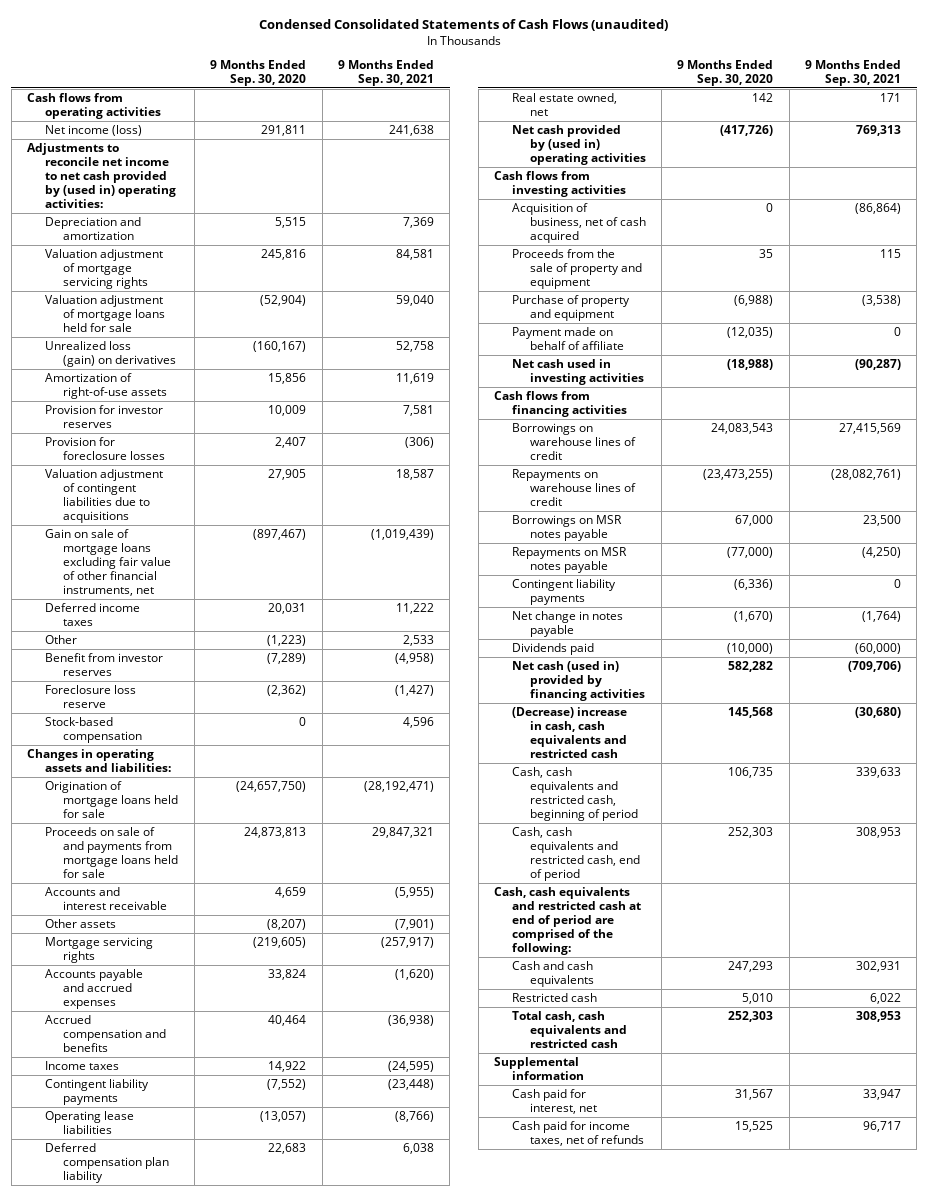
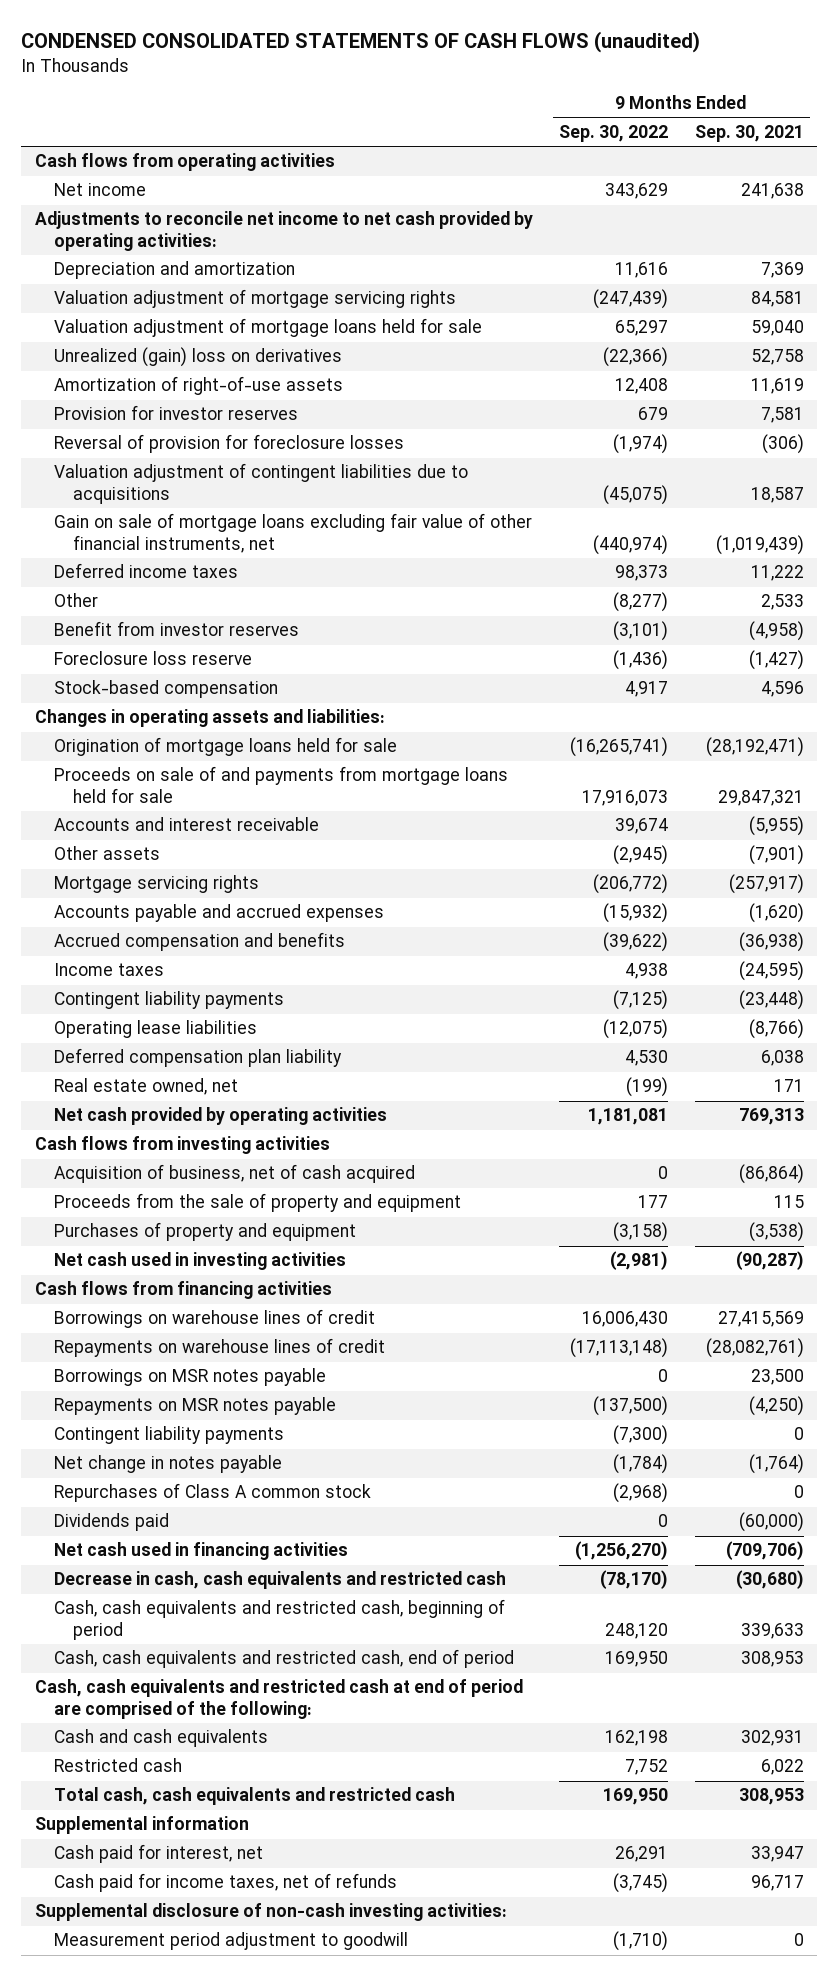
- Condensed Consolidated Statements of Cash Flows (unaudited)
+ CONDENSED CONSOLIDATED STATEMENTS OF CASH FLOWS (unaudited)
- | 9 Months Ended Sep. 30, 2020 | 9 Months Ended Sep. 30, 2021
+ | 9 Months Ended Sep. 30, 2022 | 9 Months Ended Sep. 30, 2021
- Net income (loss) | 291,811 | 241,638
- Adjustments to reconcile net income to net cash provided by (used in) operating activities:
+ Net income | 343,629 | 241,638
+ Adjustments to reconcile net income to net cash provided by operating activities:
- Unrealized loss (gain) on derivatives | (160,167) | 52,758
+ Unrealized (gain) loss on derivatives | (22,366) | 52,758
- Provision for foreclosure losses | 2,407 | (306)
+ Reversal of provision for foreclosure losses | (1,974) | (306)
- Net cash provided by (used in) operating activities | (417,726) | 769,313
+ Net cash provided by operating activities | 1,181,081 | 769,313
- Purchase of property and equipment | (6,988) | (3,538)
- Payment made on behalf of affiliate | (12,035) | 0
+ Purchases of property and equipment | (3,158) | (3,538)
+ Repurchases of Class A common stock | (2,968) | 0
- Net cash (used in) provided by financing activities | 582,282 | (709,706)
- (Decrease) increase in cash, cash equivalents and restricted cash | 145,568 | (30,680)
+ Net cash used in financing activities | (1,256,270) | (709,706)
+ Decrease in cash, cash equivalents and restricted cash | (78,170) | (30,680)
+ Supplemental disclosure of non-cash investing activities:
+ Measurement period adjustment to goodwill | (1,710) | 0

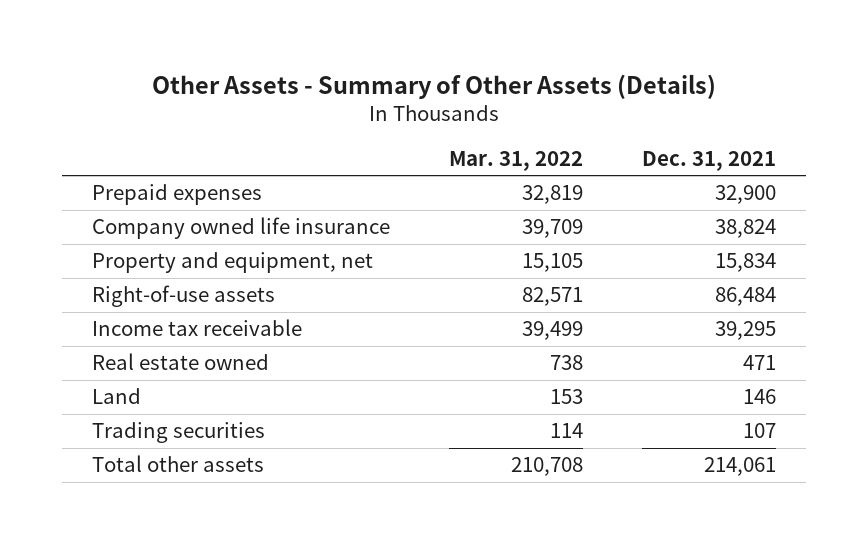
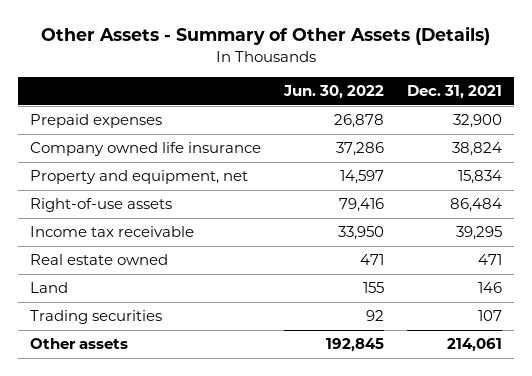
- | Mar. 31, 2022 | Dec. 31, 2021
+ | Jun. 30, 2022 | Dec. 31, 2021
- Total other assets | 210,708 | 214,061
+ Other assets | 192,845 | 214,061

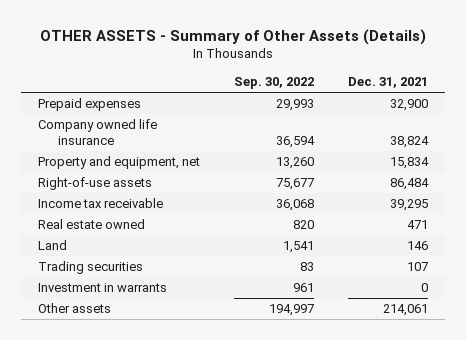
- Other Assets - Summary of Other Assets (Details)
+ OTHER ASSETS - Summary of Other Assets (Details)
- | Jun. 30, 2022 | Dec. 31, 2021
+ | Sep. 30, 2022 | Dec. 31, 2021
+ Investment in warrants | 961 | 0

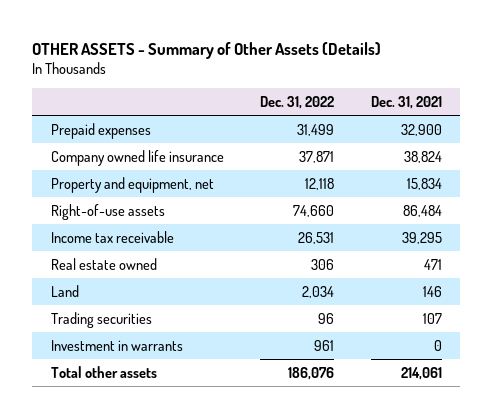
- | Sep. 30, 2022 | Dec. 31, 2021
+ | Dec. 31, 2022 | Dec. 31, 2021
- Other assets | 194,997 | 214,061
+ Total other assets | 186,076 | 214,061

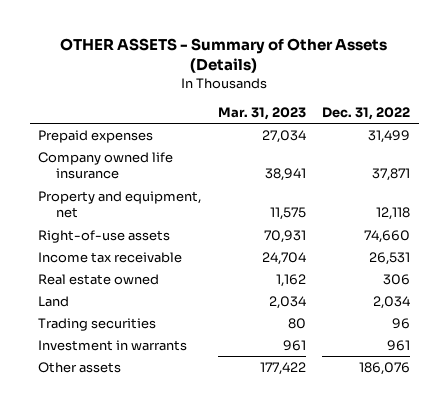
- | Dec. 31, 2022 | Dec. 31, 2021
+ | Mar. 31, 2023 | Dec. 31, 2022
- Total other assets | 186,076 | 214,061
+ Other assets | 177,422 | 186,076

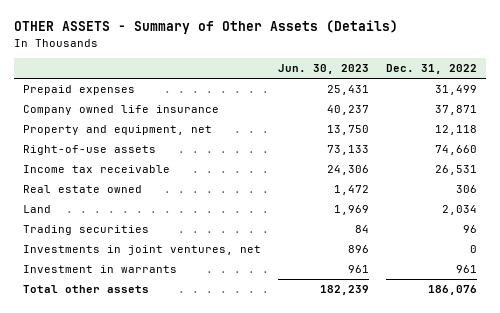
- | Mar. 31, 2023 | Dec. 31, 2022
+ | Jun. 30, 2023 | Dec. 31, 2022
+ Investments in joint ventures, net | 896 | 0
- Other assets | 177,422 | 186,076
+ Total other assets | 182,239 | 186,076

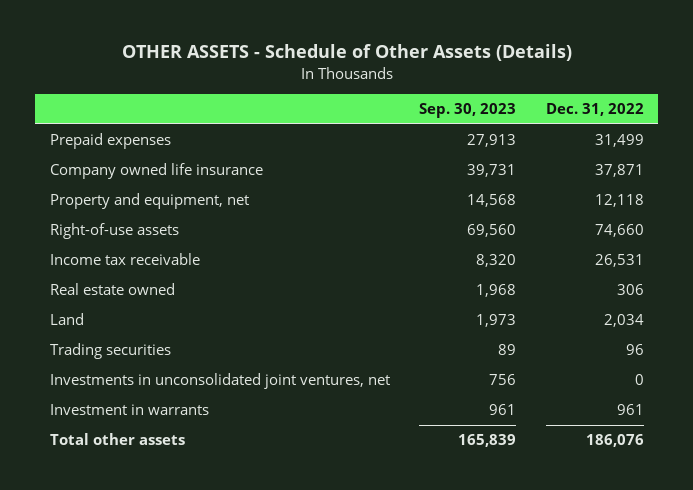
- OTHER ASSETS - Summary of Other Assets (Details)
+ OTHER ASSETS - Schedule of Other Assets (Details)
- | Jun. 30, 2023 | Dec. 31, 2022
+ | Sep. 30, 2023 | Dec. 31, 2022
- Investments in joint ventures, net | 896 | 0
+ Investments in unconsolidated joint ventures, net | 756 | 0

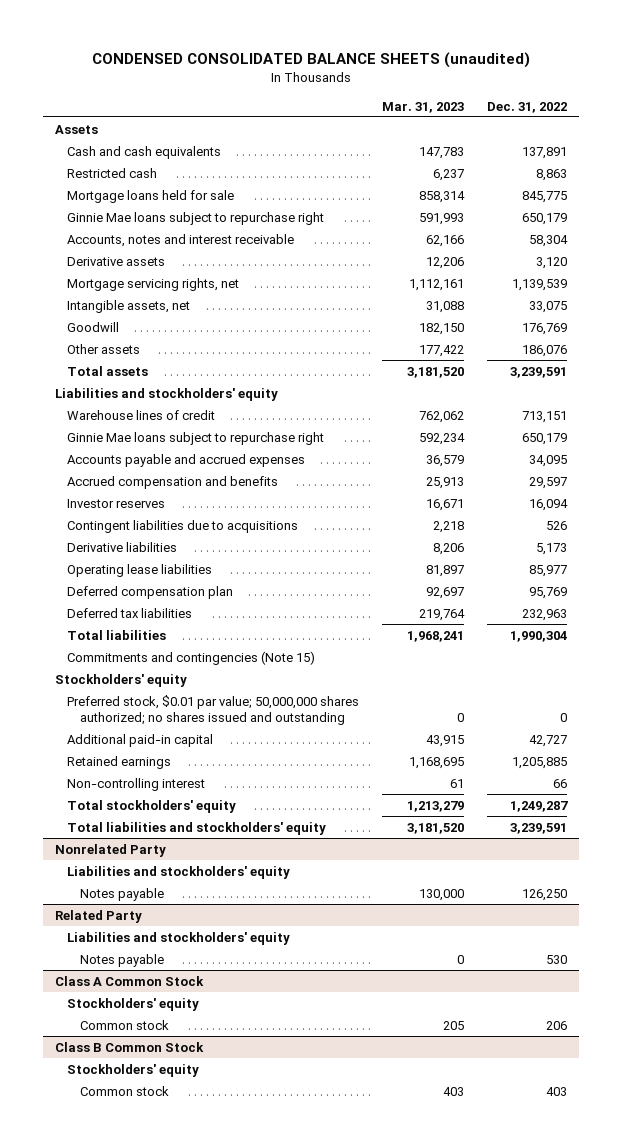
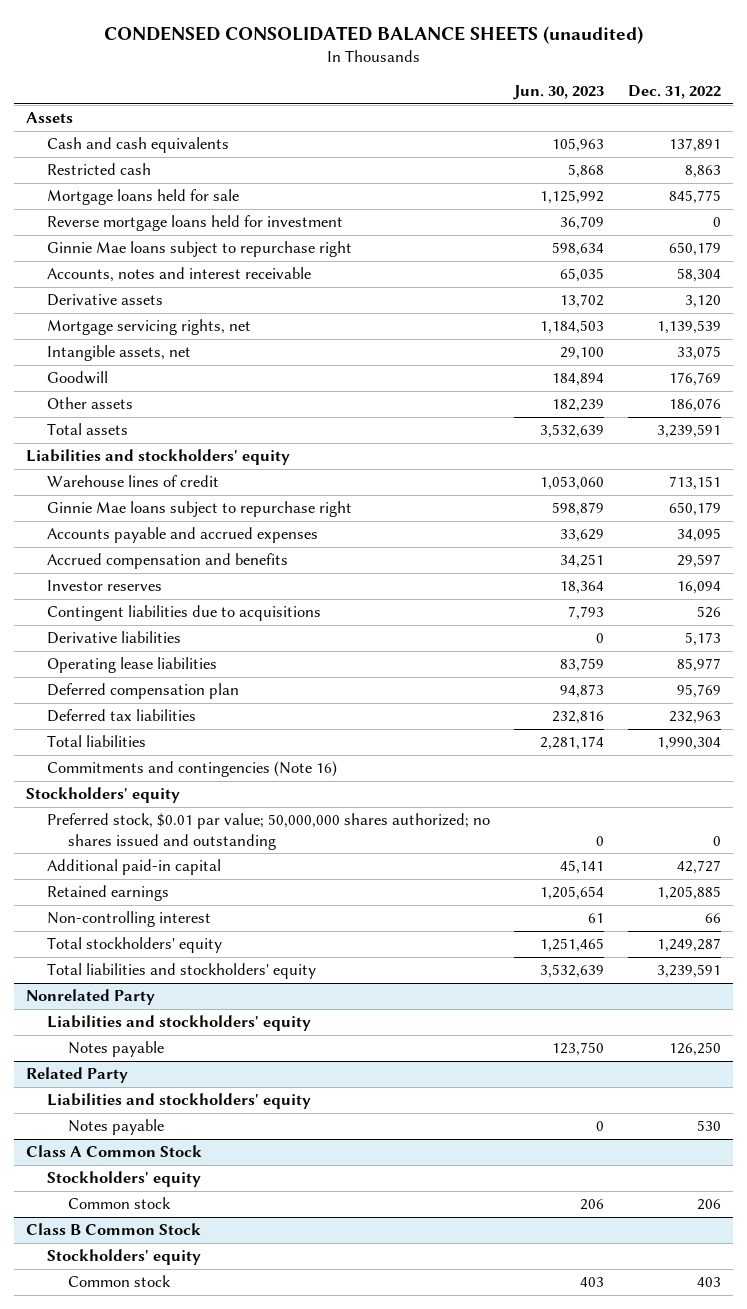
- | Mar. 31, 2023 | Dec. 31, 2022
+ | Jun. 30, 2023 | Dec. 31, 2022
+ Reverse mortgage loans held for investment | 36,709 | 0
- Commitments and contingencies (Note 15)
+ Commitments and contingencies (Note 16)

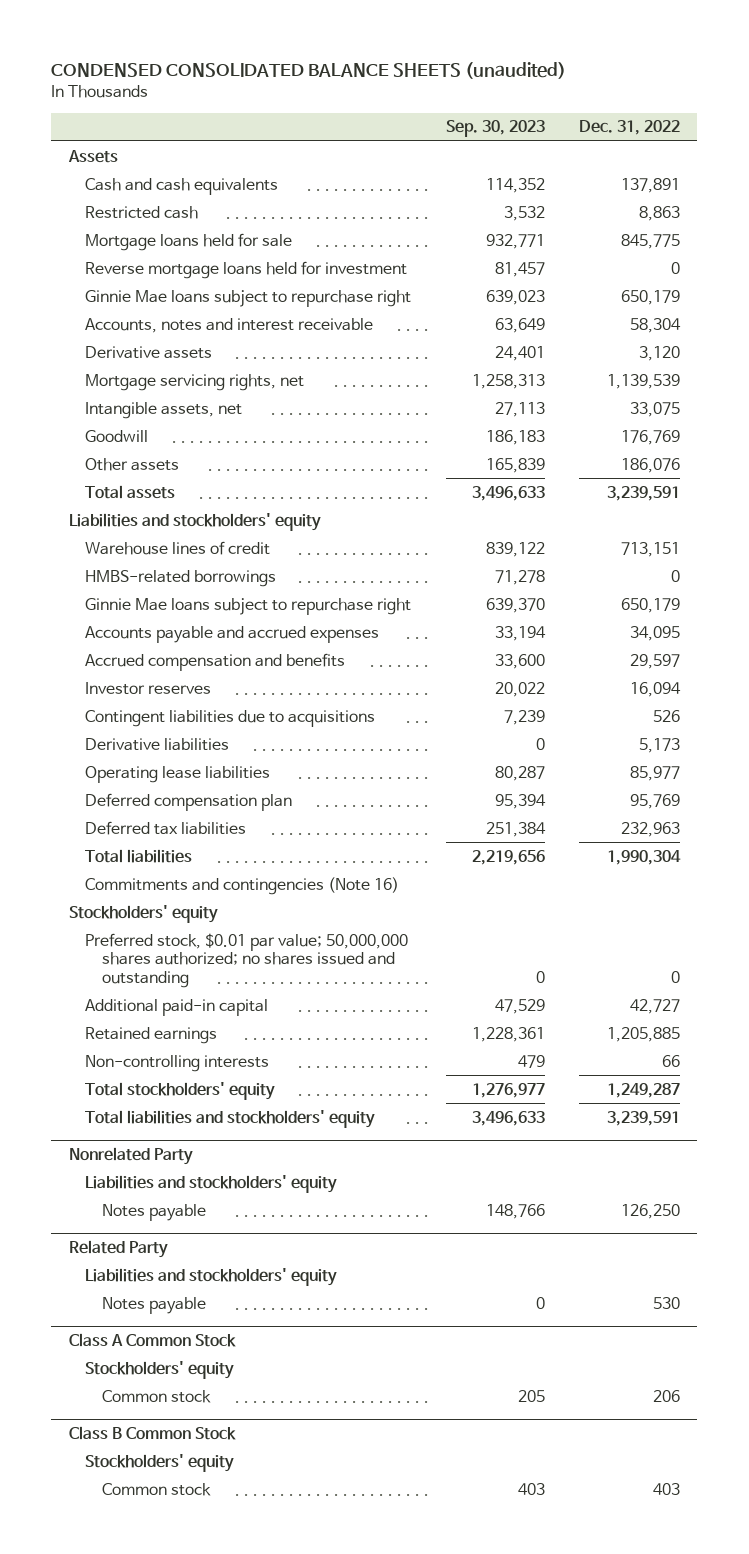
- | Jun. 30, 2023 | Dec. 31, 2022
+ | Sep. 30, 2023 | Dec. 31, 2022
+ HMBS-related borrowings | 71,278 | 0
- Non-controlling interest | 61 | 66
+ Non-controlling interests | 479 | 66

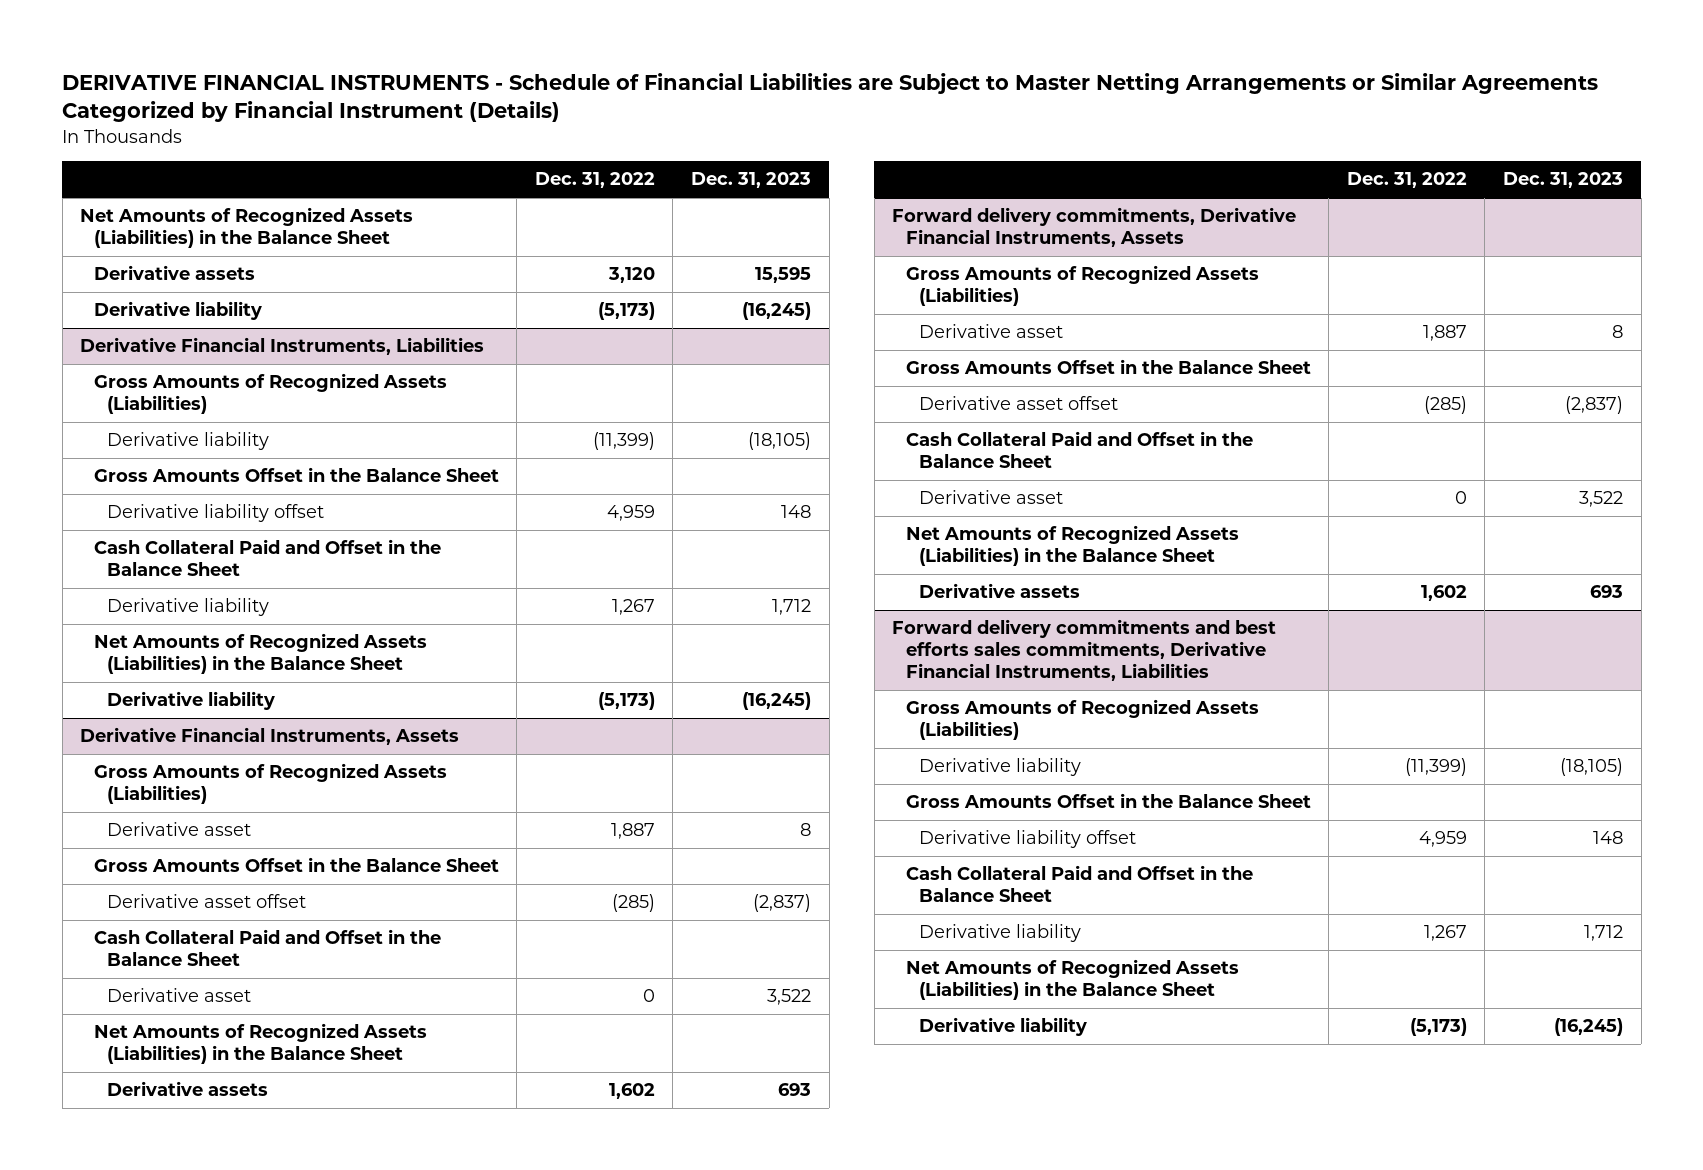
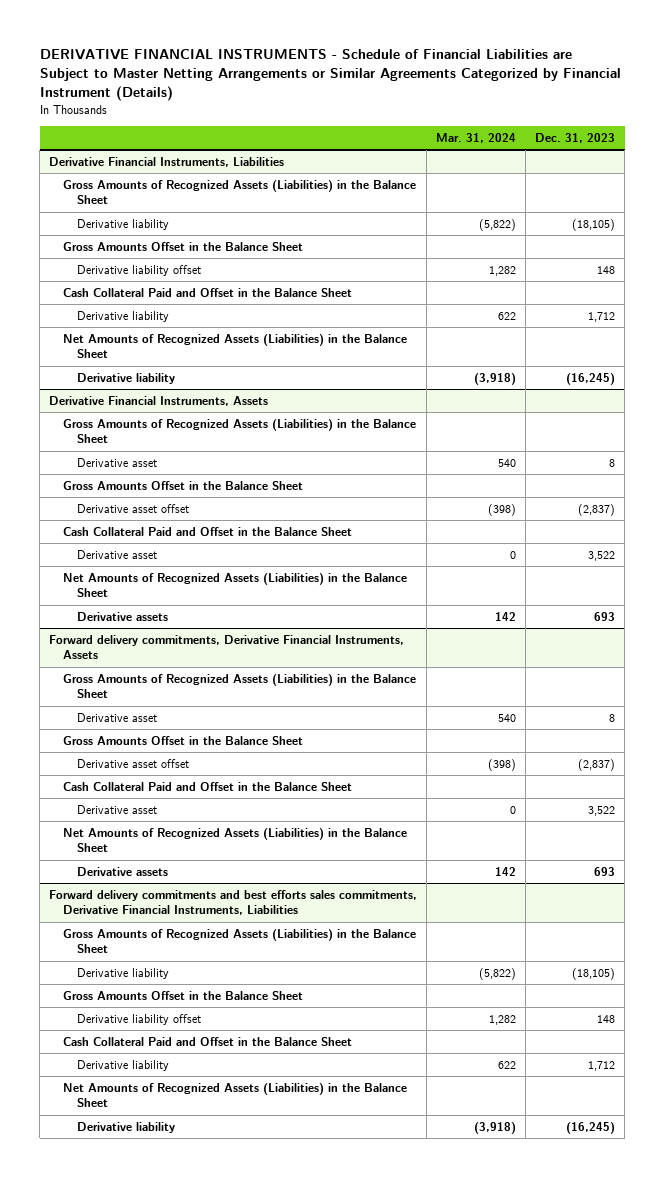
- | Dec. 31, 2022 | Dec. 31, 2023
+ | Mar. 31, 2024 | Dec. 31, 2023
- Net Amounts of Recognized Assets (Liabilities) in the Balance Sheet
- Derivative assets | 3,120 | 15,595
- Derivative liability | (5,173) | (16,245)
@ Derivative Financial Instruments, Liabilities
- Gross Amounts of Recognized Assets (Liabilities)
+ Gross Amounts of Recognized Assets (Liabilities) in the Balance Sheet
@ Derivative Financial Instruments, Assets
- Gross Amounts of Recognized Assets (Liabilities)
+ Gross Amounts of Recognized Assets (Liabilities) in the Balance Sheet
@ Forward delivery commitments, Derivative Financial Instruments, Assets
- Gross Amounts of Recognized Assets (Liabilities)
+ Gross Amounts of Recognized Assets (Liabilities) in the Balance Sheet
@ Forward delivery commitments and best efforts sales commitments, Derivative Financial Instruments, Liabilities
- Gross Amounts of Recognized Assets (Liabilities)
+ Gross Amounts of Recognized Assets (Liabilities) in the Balance Sheet

